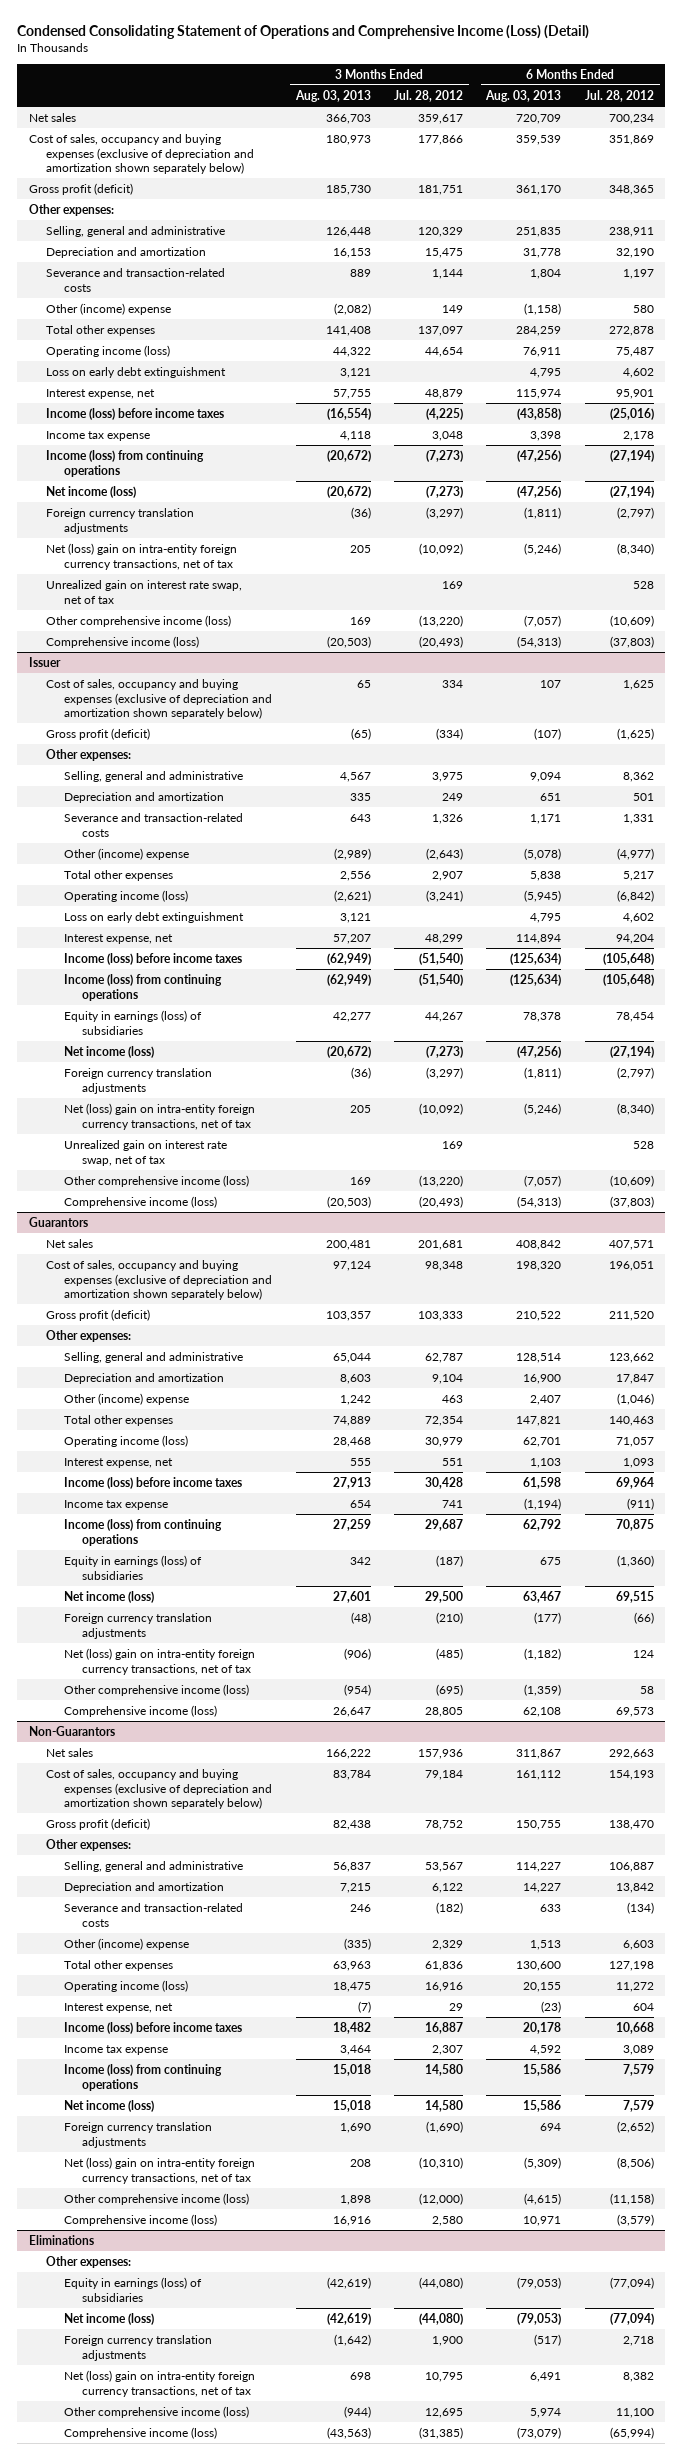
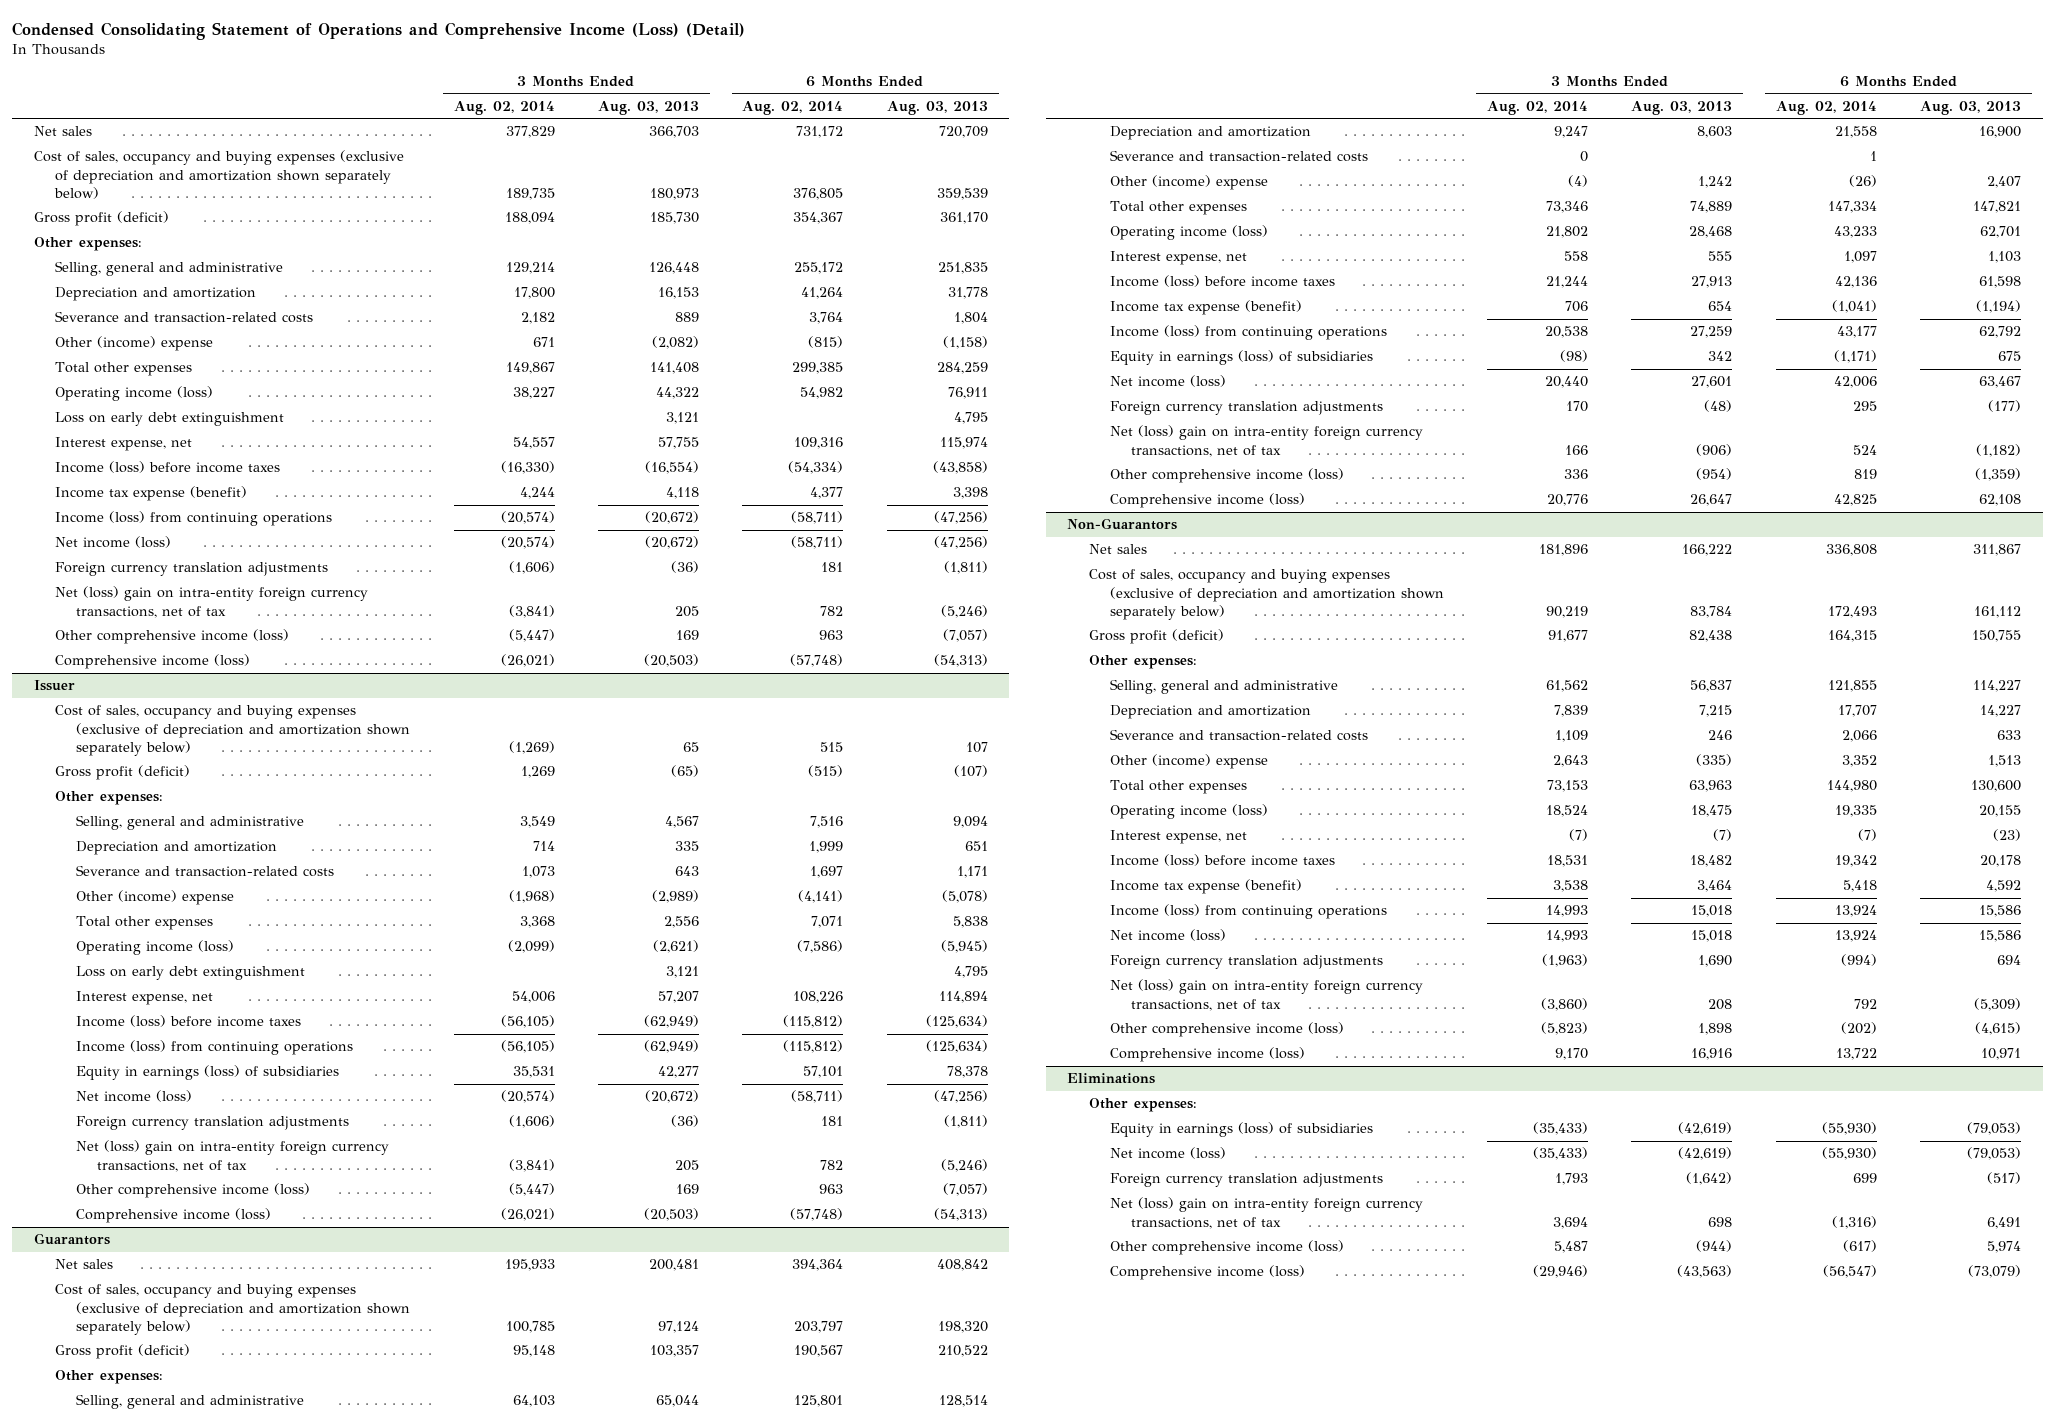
- | 3 Months Ended Aug. 03, 2013 | 3 Months Ended Jul. 28, 2012 | 6 Months Ended Aug. 03, 2013 | 6 Months Ended Jul. 28, 2012
+ | 3 Months Ended Aug. 02, 2014 | 3 Months Ended Aug. 03, 2013 | 6 Months Ended Aug. 02, 2014 | 6 Months Ended Aug. 03, 2013
- Income tax expense | 4,118 | 3,048 | 3,398 | 2,178
+ Income tax expense (benefit) | 4,244 | 4,118 | 4,377 | 3,398
- Unrealized gain on interest rate swap, net of tax | | 169 | | 528
@ Issuer
- Unrealized gain on interest rate swap, net of tax | | 169 | | 528
@ Guarantors
+ Severance and transaction-related costs | 0 | | 1 |
- Income tax expense | 654 | 741 | (1,194) | (911)
+ Income tax expense (benefit) | 706 | 654 | (1,041) | (1,194)
@ Non-Guarantors
- Income tax expense | 3,464 | 2,307 | 4,592 | 3,089
+ Income tax expense (benefit) | 3,538 | 3,464 | 5,418 | 4,592

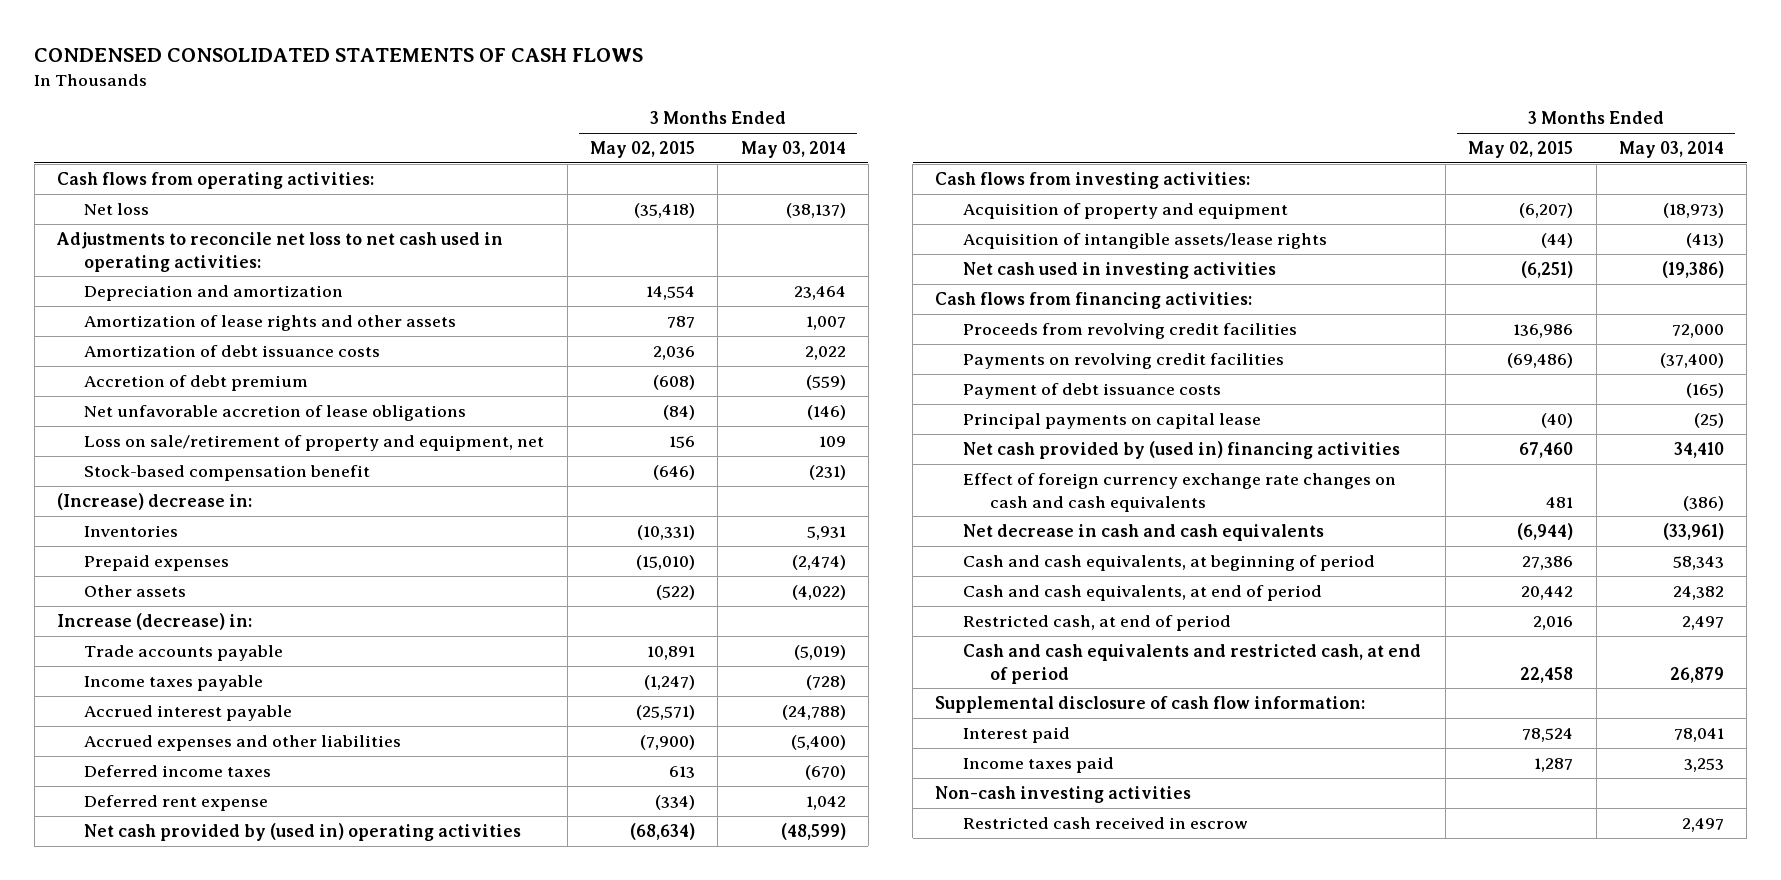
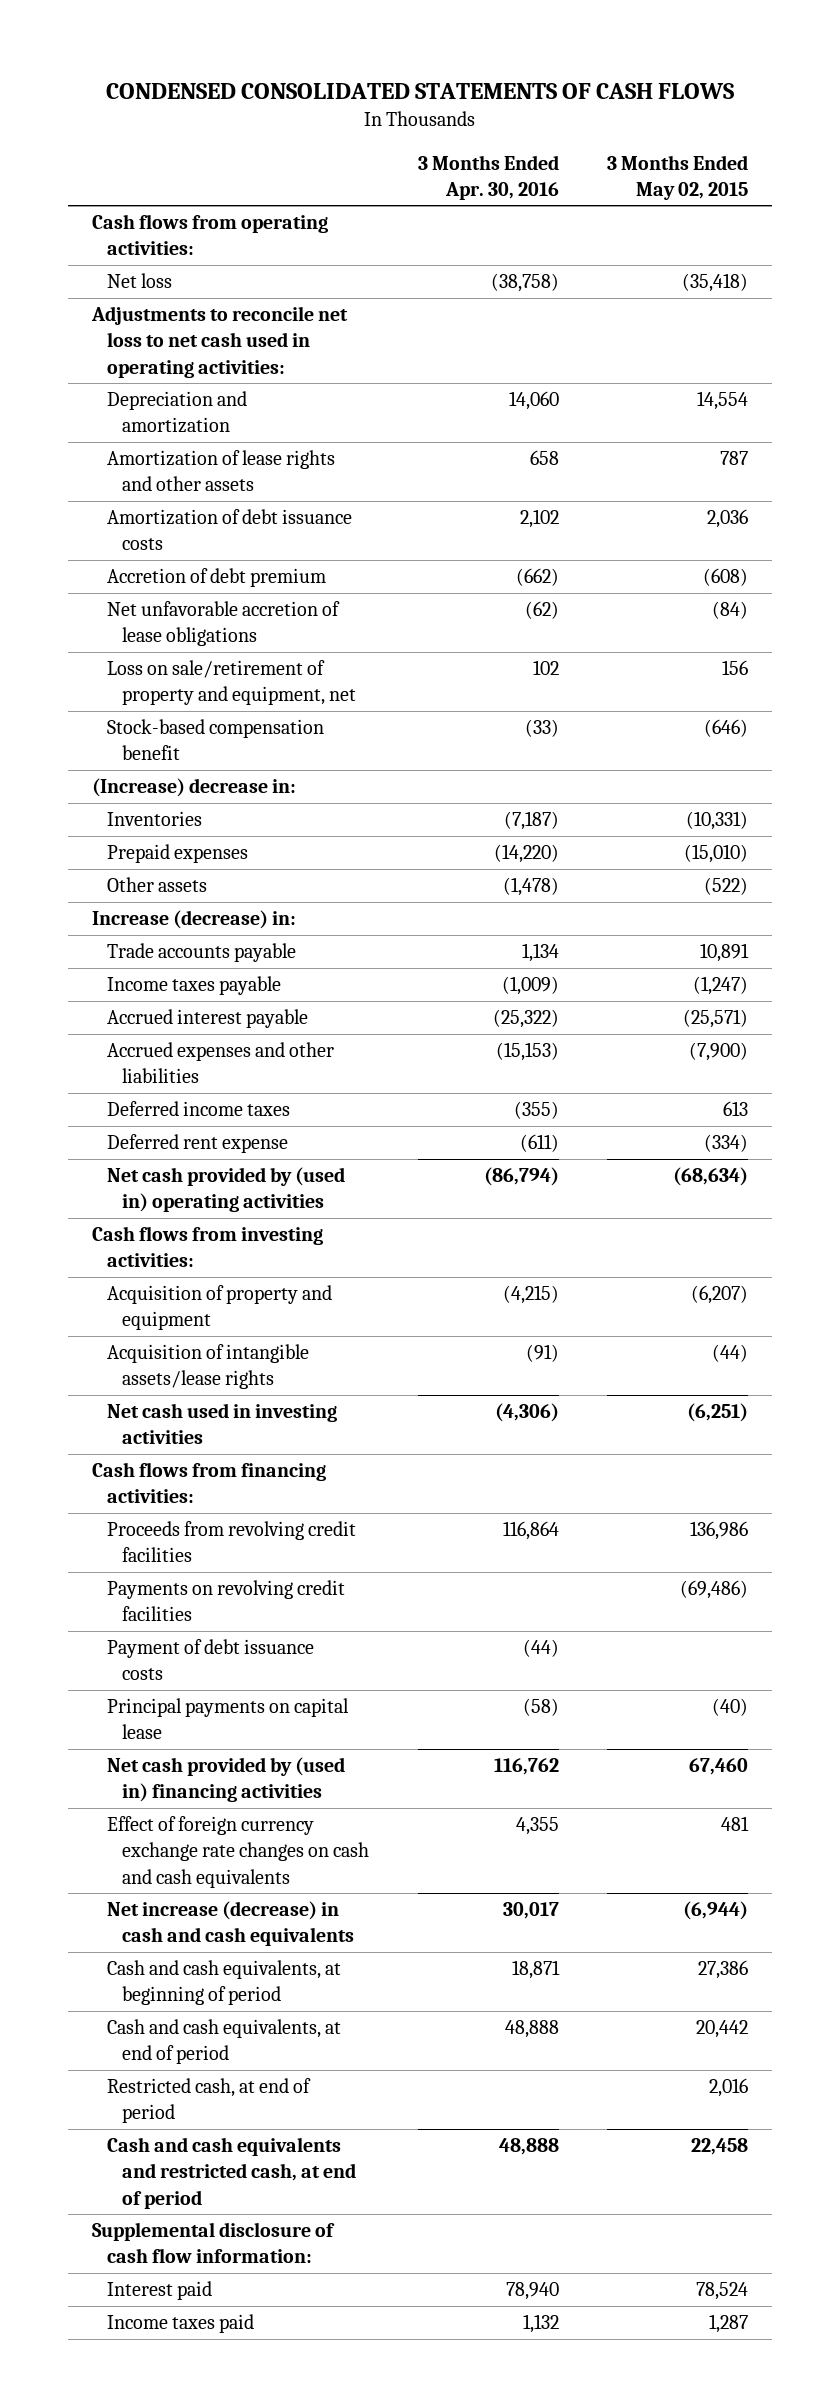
- | 3 Months Ended May 02, 2015 | 3 Months Ended May 03, 2014
+ | 3 Months Ended Apr. 30, 2016 | 3 Months Ended May 02, 2015
- Net decrease in cash and cash equivalents | (6,944) | (33,961)
+ Net increase (decrease) in cash and cash equivalents | 30,017 | (6,944)
- Non-cash investing activities
- Restricted cash received in escrow | | 2,497

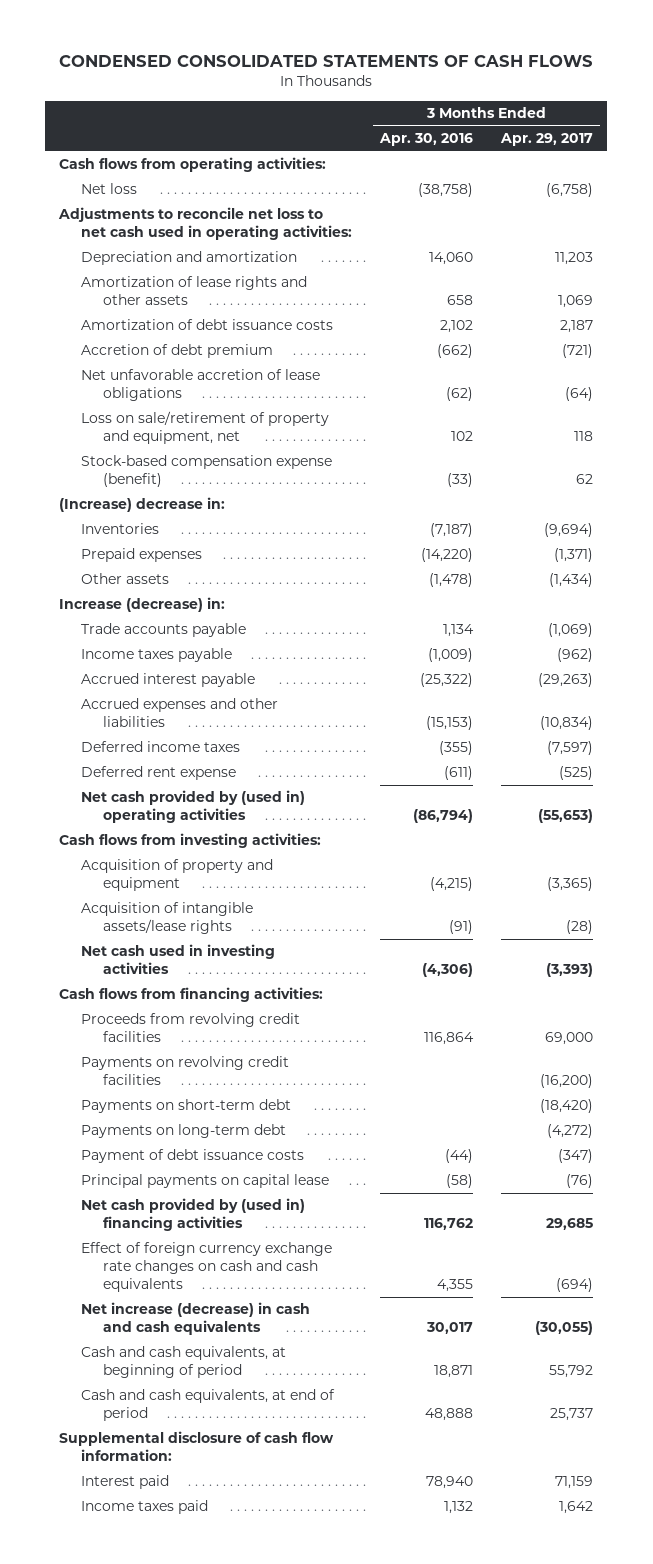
- | 3 Months Ended Apr. 30, 2016 | 3 Months Ended May 02, 2015
+ | 3 Months Ended Apr. 30, 2016 | 3 Months Ended Apr. 29, 2017
- Stock-based compensation benefit | (33) | (646)
+ Stock-based compensation expense (benefit) | (33) | 62
+ Payments on short-term debt | | (18,420)
+ Payments on long-term debt | | (4,272)
- Restricted cash, at end of period | | 2,016
- Cash and cash equivalents and restricted cash, at end of period | 48,888 | 22,458

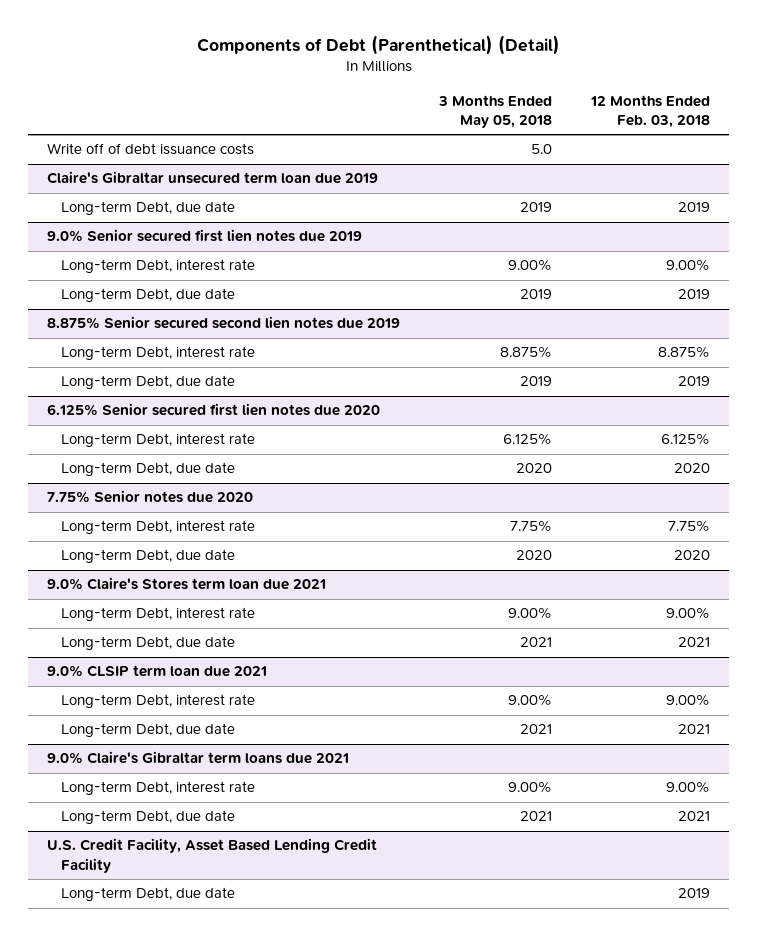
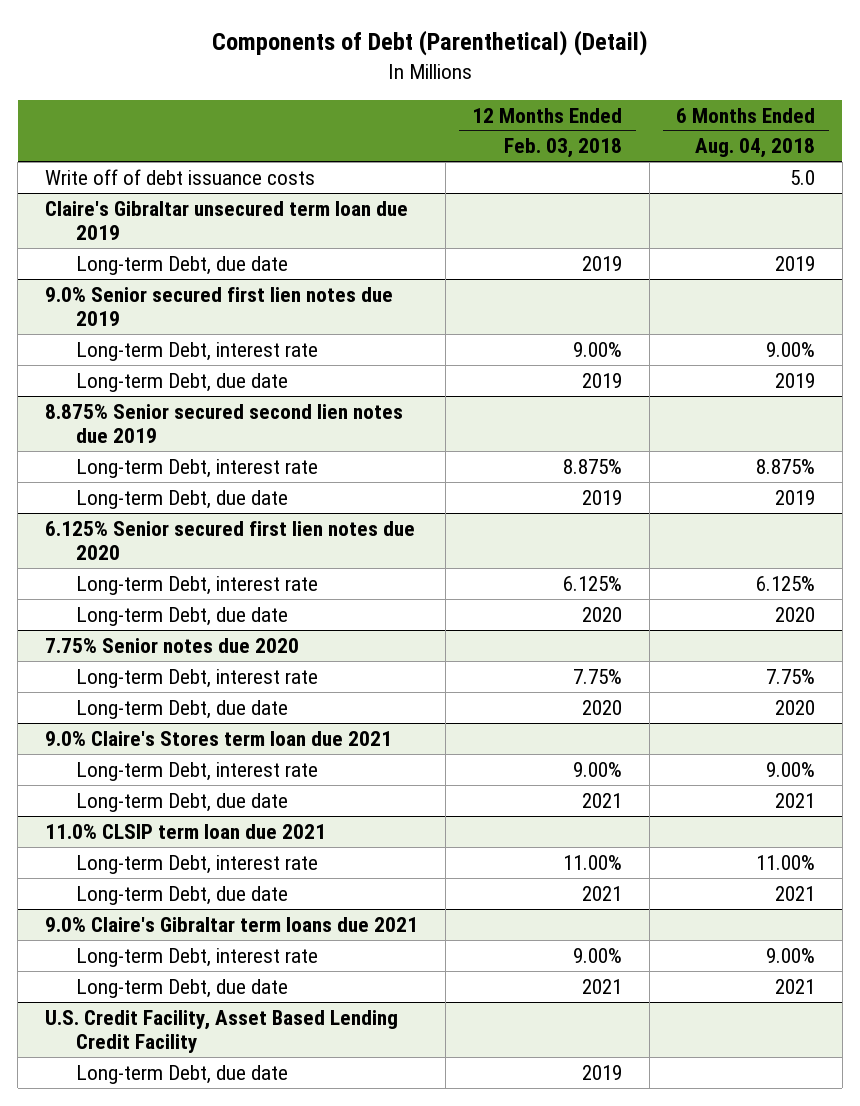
- | 3 Months Ended May 05, 2018 | 12 Months Ended Feb. 03, 2018
+ | 12 Months Ended Feb. 03, 2018 | 6 Months Ended Aug. 04, 2018
- 9.0% CLSIP term loan due 2021
- Long-term Debt, interest rate | 9.00% | 9.00%
+ 11.0% CLSIP term loan due 2021
+ Long-term Debt, interest rate | 11.00% | 11.00%

